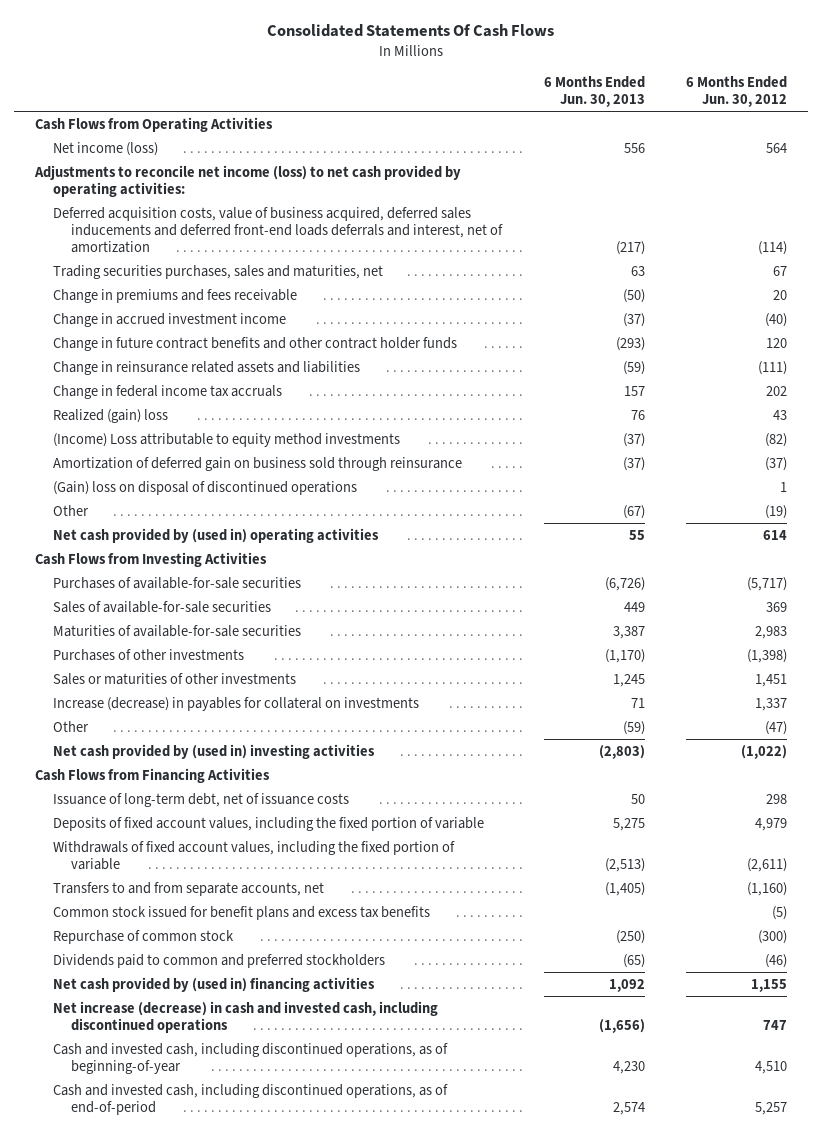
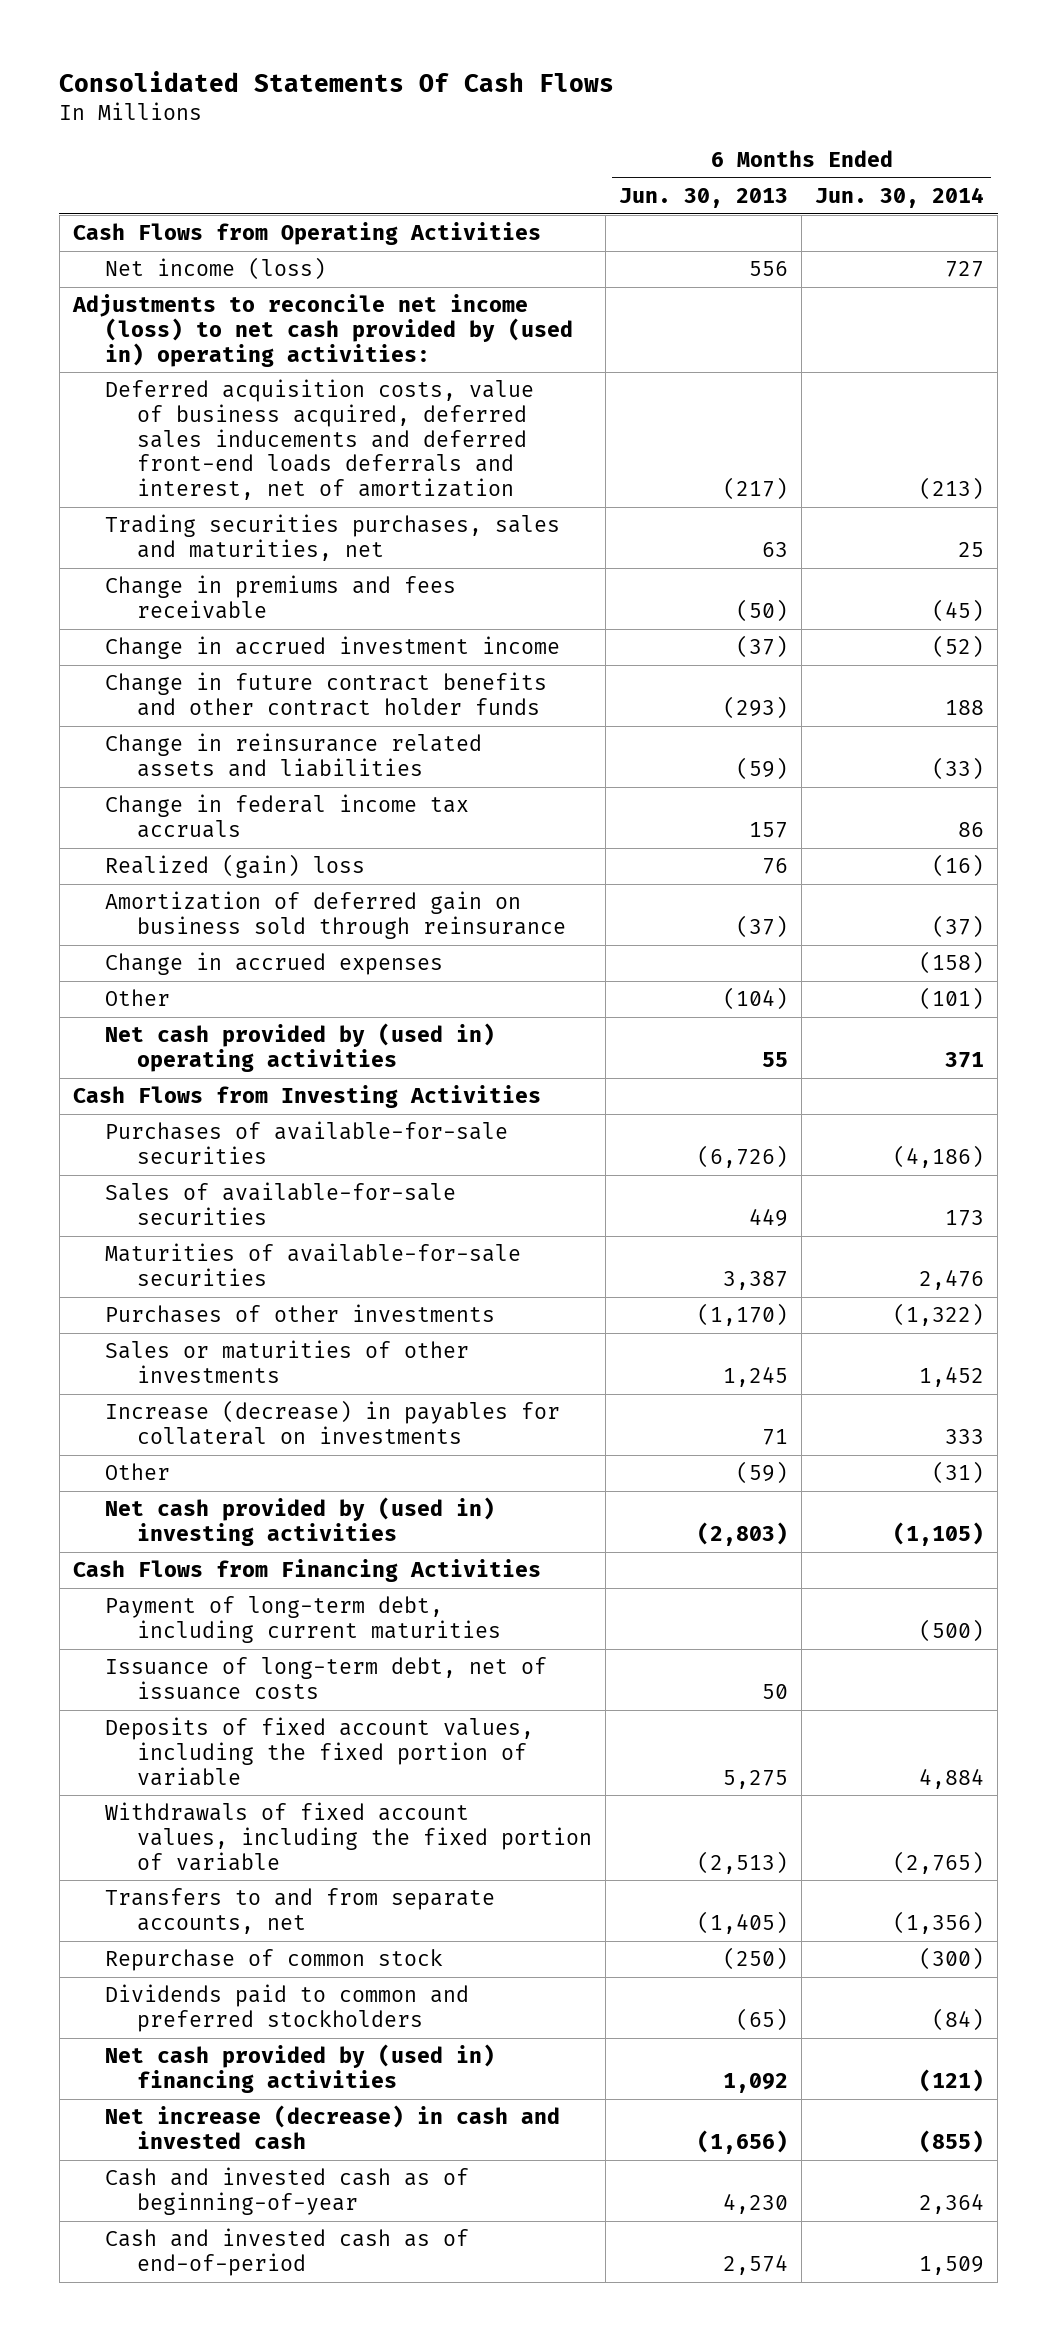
- | 6 Months Ended Jun. 30, 2013 | 6 Months Ended Jun. 30, 2012
+ | 6 Months Ended Jun. 30, 2013 | 6 Months Ended Jun. 30, 2014
- Adjustments to reconcile net income (loss) to net cash provided by operating activities:
+ Adjustments to reconcile net income (loss) to net cash provided by (used in) operating activities:
- (Income) Loss attributable to equity method investments | (37) | (82)
- (Gain) loss on disposal of discontinued operations | | 1
- Other | (67) | (19)
+ Change in accrued expenses | | (158)
+ Other | (104) | (101)
+ Payment of long-term debt, including current maturities | | (500)
- Common stock issued for benefit plans and excess tax benefits | | (5)
- Net increase (decrease) in cash and invested cash, including discontinued operations | (1,656) | 747
- Cash and invested cash, including discontinued operations, as of beginning-of-year | 4,230 | 4,510
- Cash and invested cash, including discontinued operations, as of end-of-period | 2,574 | 5,257
+ Net increase (decrease) in cash and invested cash | (1,656) | (855)
+ Cash and invested cash as of beginning-of-year | 4,230 | 2,364
+ Cash and invested cash as of end-of-period | 2,574 | 1,509

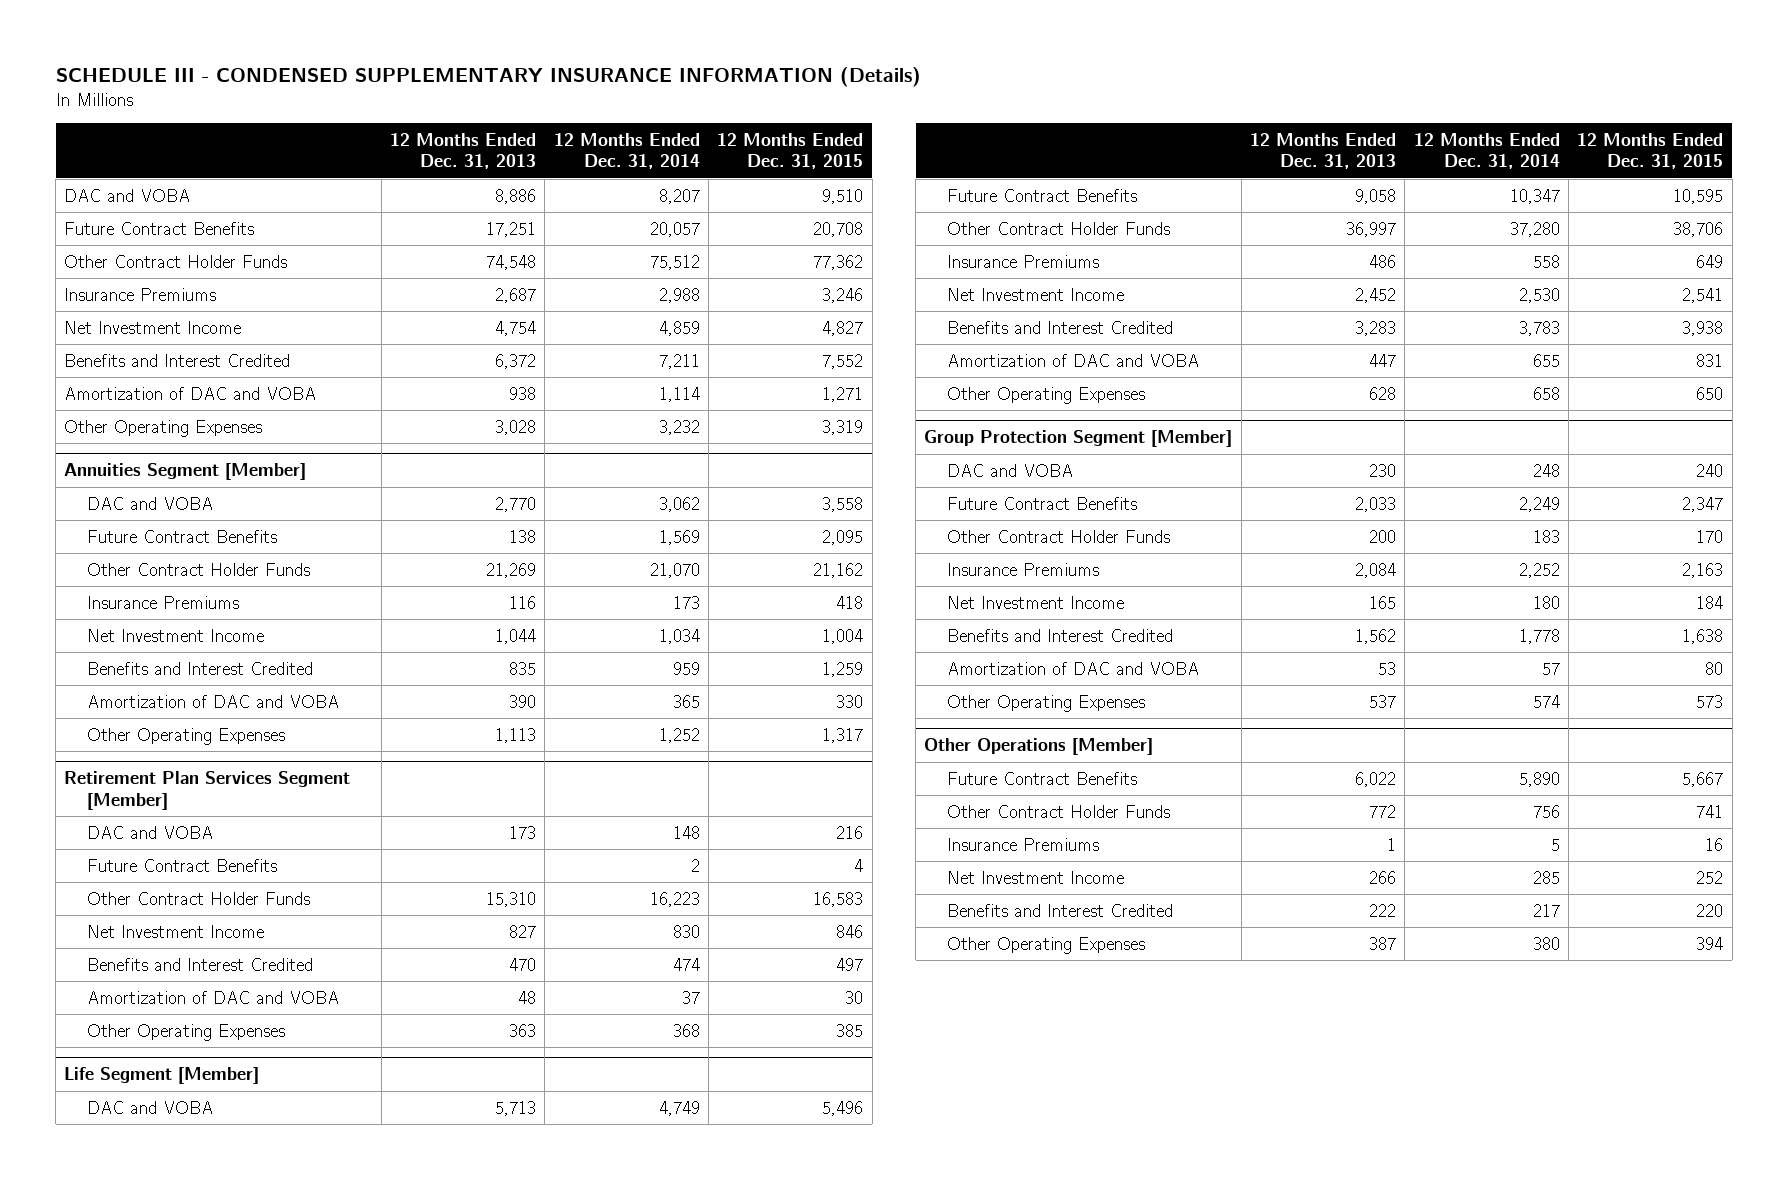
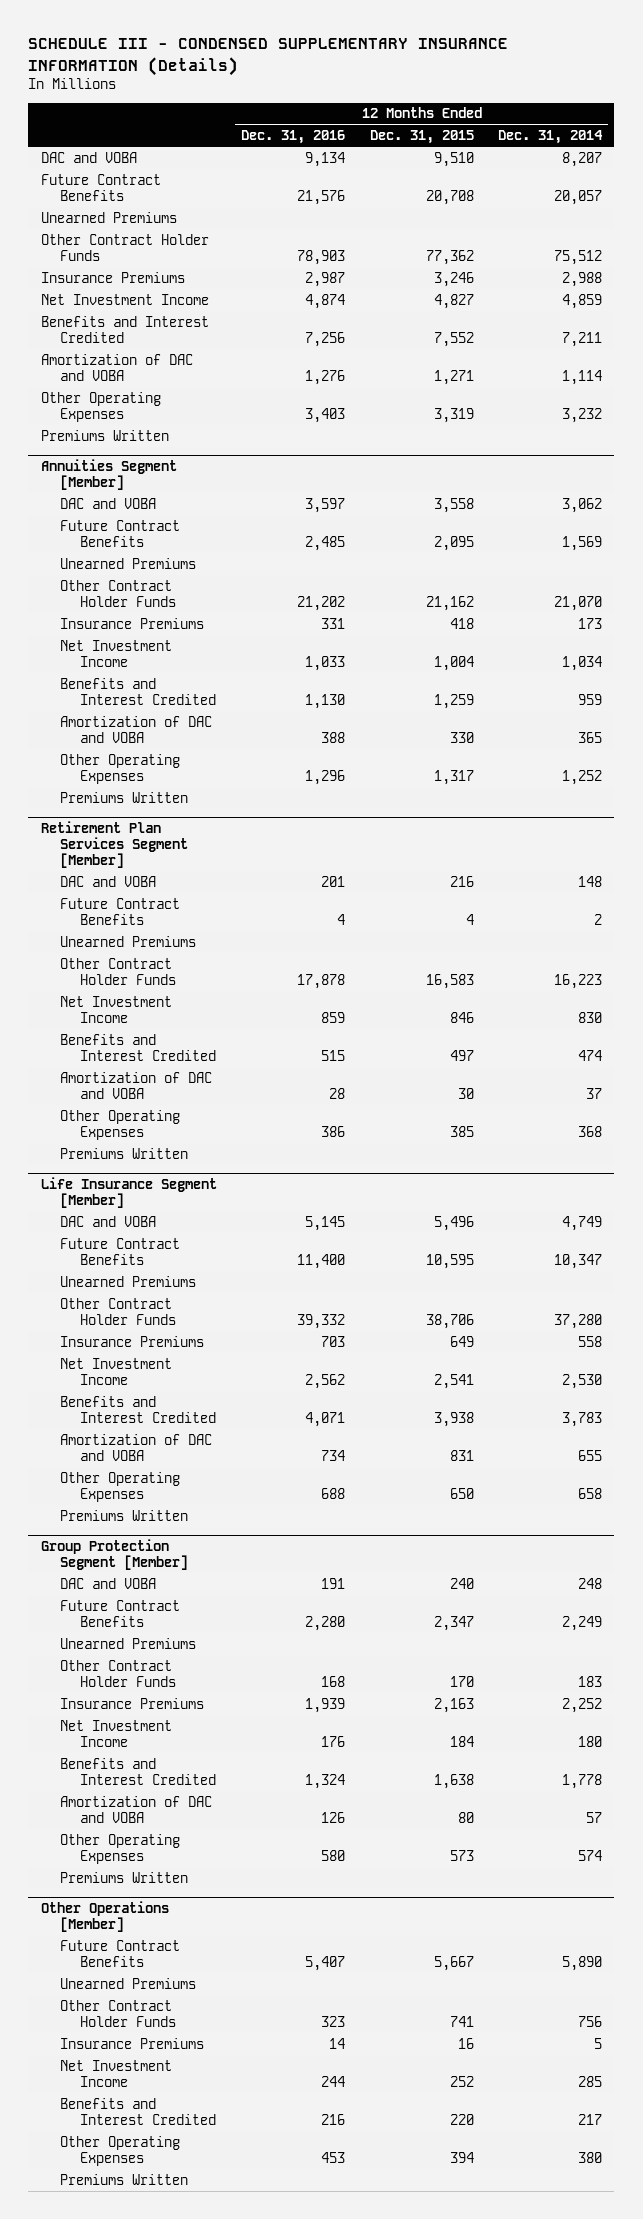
- | 12 Months Ended Dec. 31, 2013 | 12 Months Ended Dec. 31, 2014 | 12 Months Ended Dec. 31, 2015
+ | 12 Months Ended Dec. 31, 2016 | 12 Months Ended Dec. 31, 2015 | 12 Months Ended Dec. 31, 2014
+ Unearned Premiums
+ Premiums Written
@ Annuities Segment [Member]
+ Unearned Premiums
+ Premiums Written
@ Retirement Plan Services Segment [Member]
+ Unearned Premiums
- Life Segment [Member]
@ Retirement Plan Services Segment [Member]
+ Premiums Written
+ Life Insurance Segment [Member]
+ Unearned Premiums
+ Premiums Written
@ Group Protection Segment [Member]
+ Unearned Premiums
+ Premiums Written
@ Other Operations [Member]
+ Unearned Premiums
+ Premiums Written

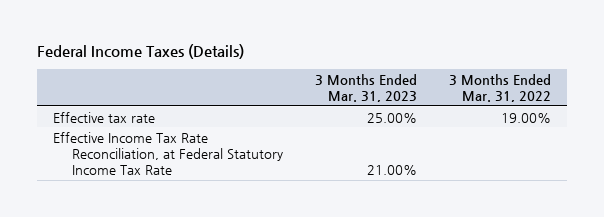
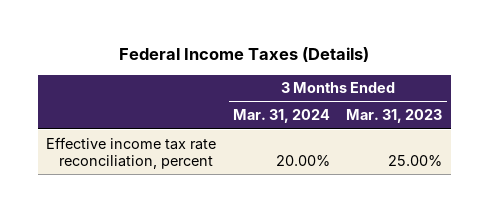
- | 3 Months Ended Mar. 31, 2023 | 3 Months Ended Mar. 31, 2022
+ | 3 Months Ended Mar. 31, 2024 | 3 Months Ended Mar. 31, 2023
- Effective tax rate | 25.00% | 19.00%
- Effective Income Tax Rate Reconciliation, at Federal Statutory Income Tax Rate | 21.00% |
+ Effective income tax rate reconciliation, percent | 20.00% | 25.00%

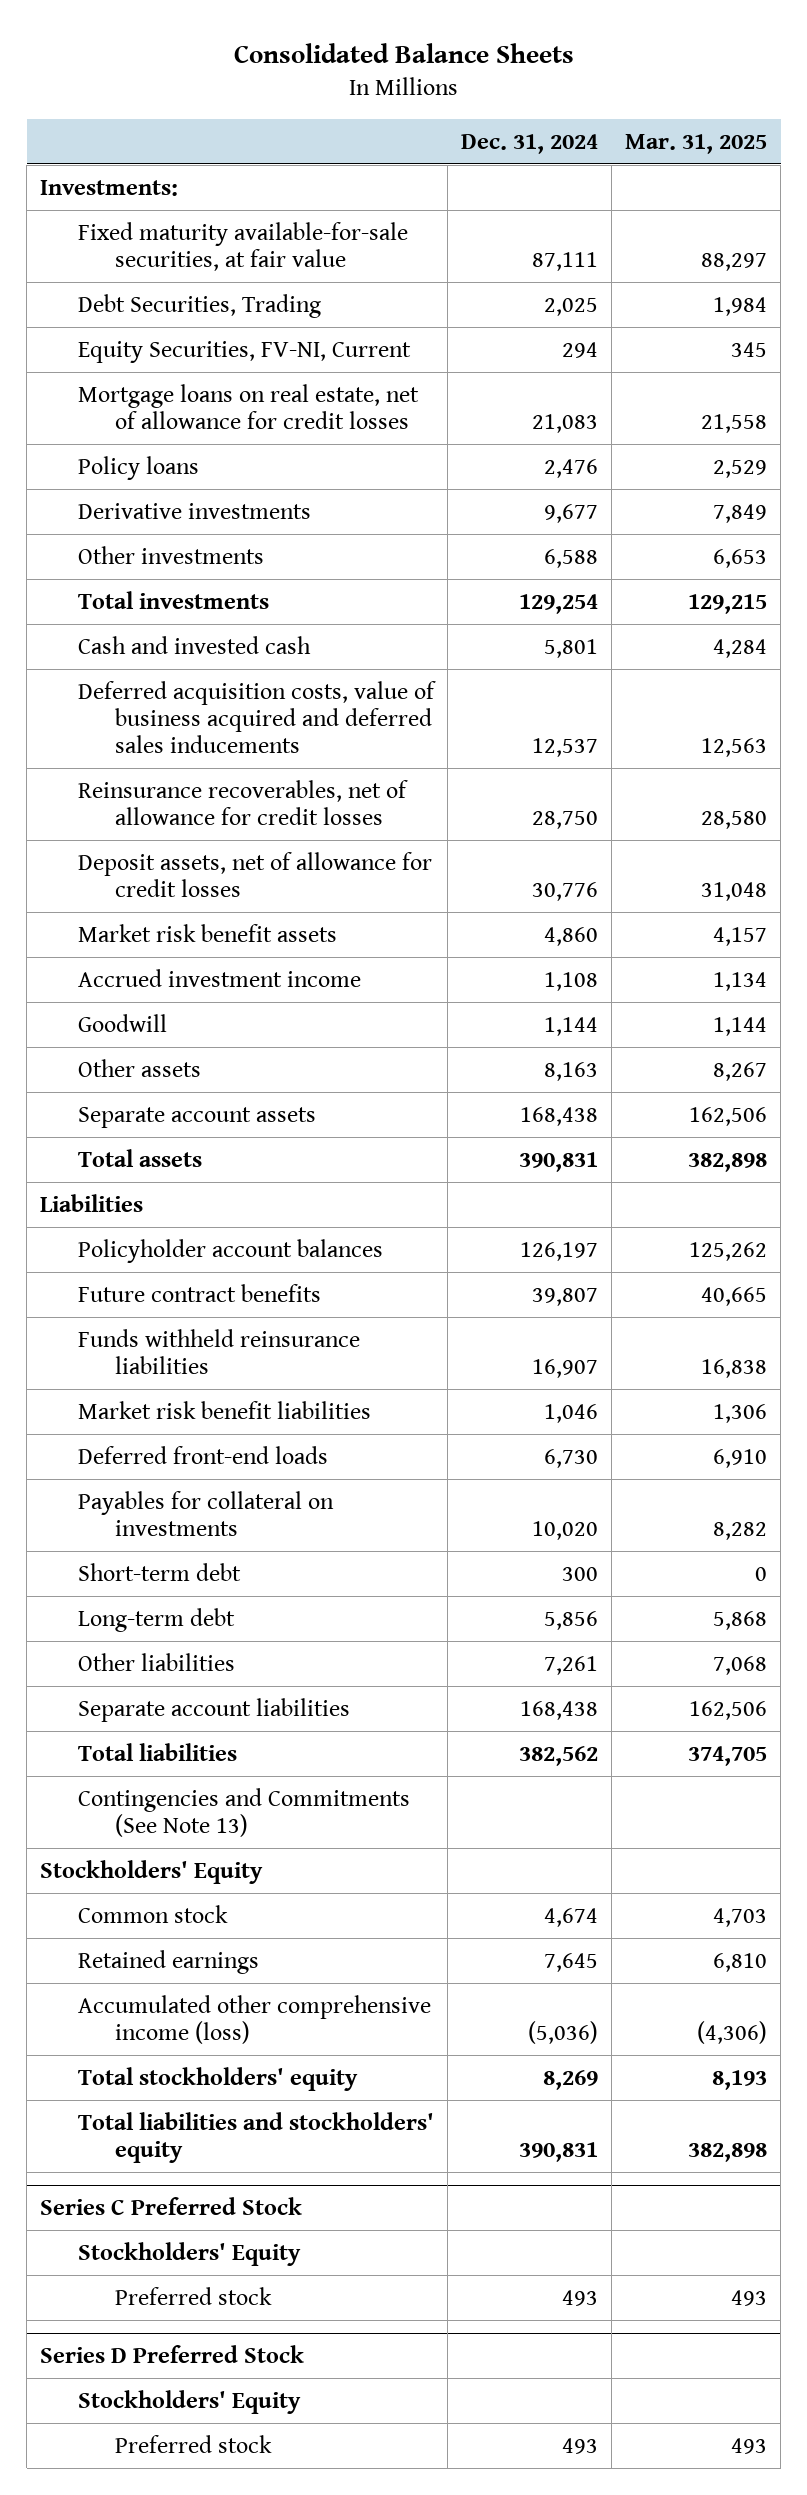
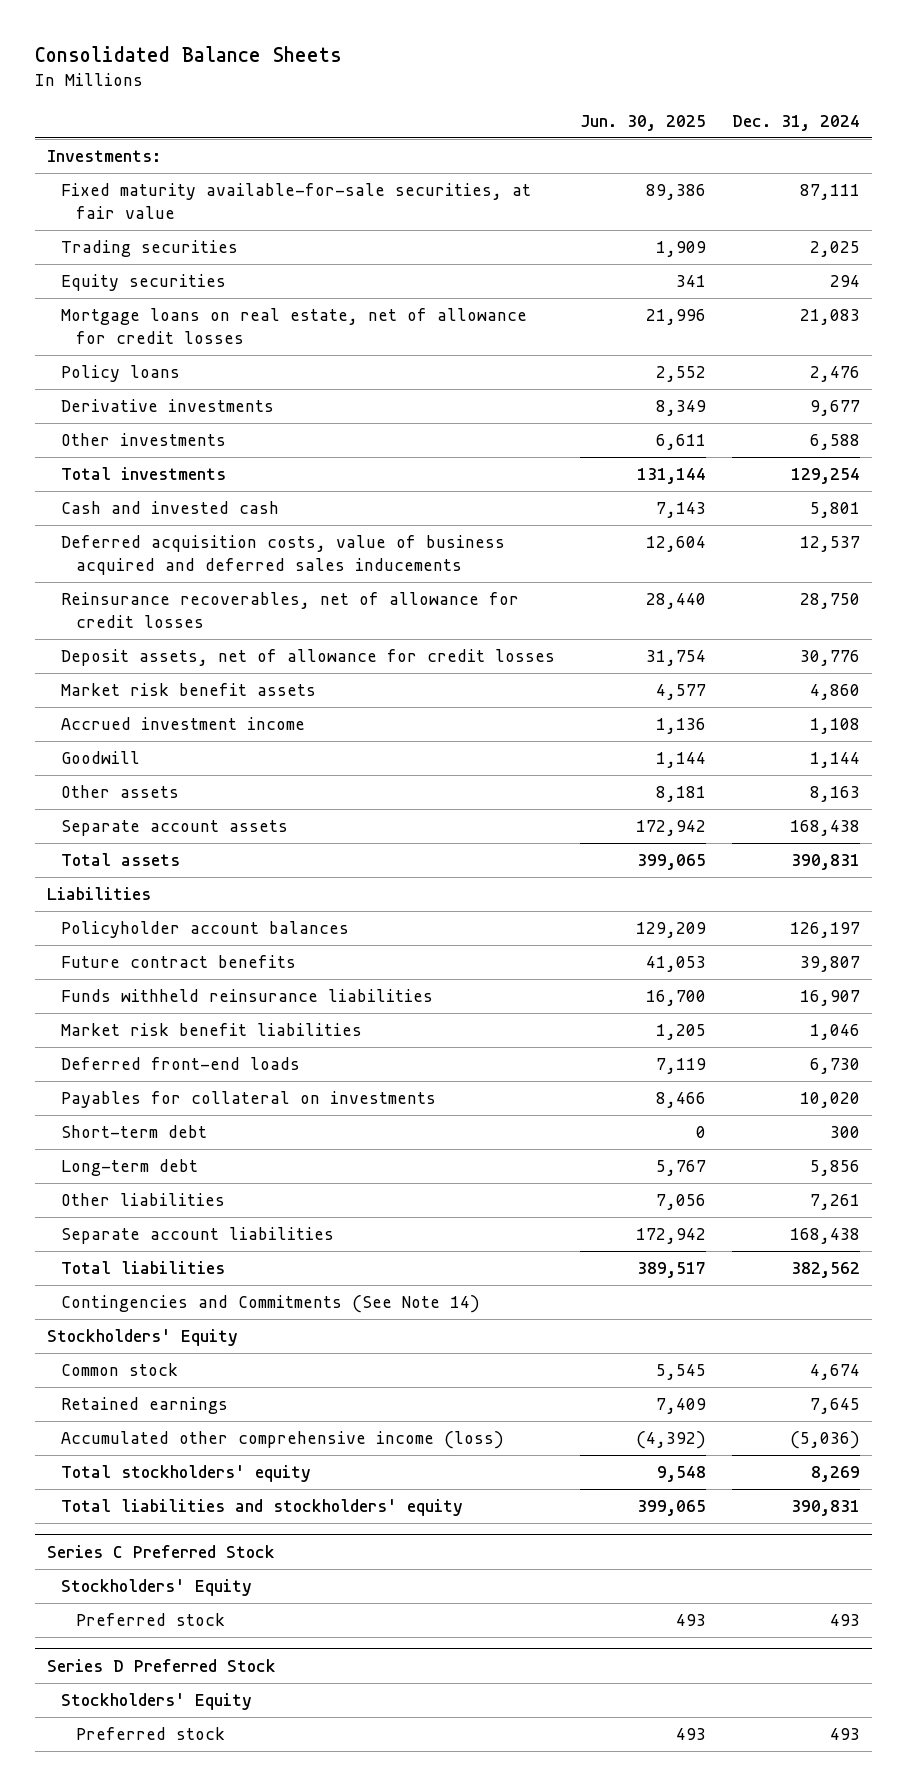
- | Dec. 31, 2024 | Mar. 31, 2025
+ | Jun. 30, 2025 | Dec. 31, 2024
- Debt Securities, Trading | 2,025 | 1,984
- Equity Securities, FV-NI, Current | 294 | 345
+ Trading securities | 1,909 | 2,025
+ Equity securities | 341 | 294
- Contingencies and Commitments (See Note 13)
+ Contingencies and Commitments (See Note 14)

